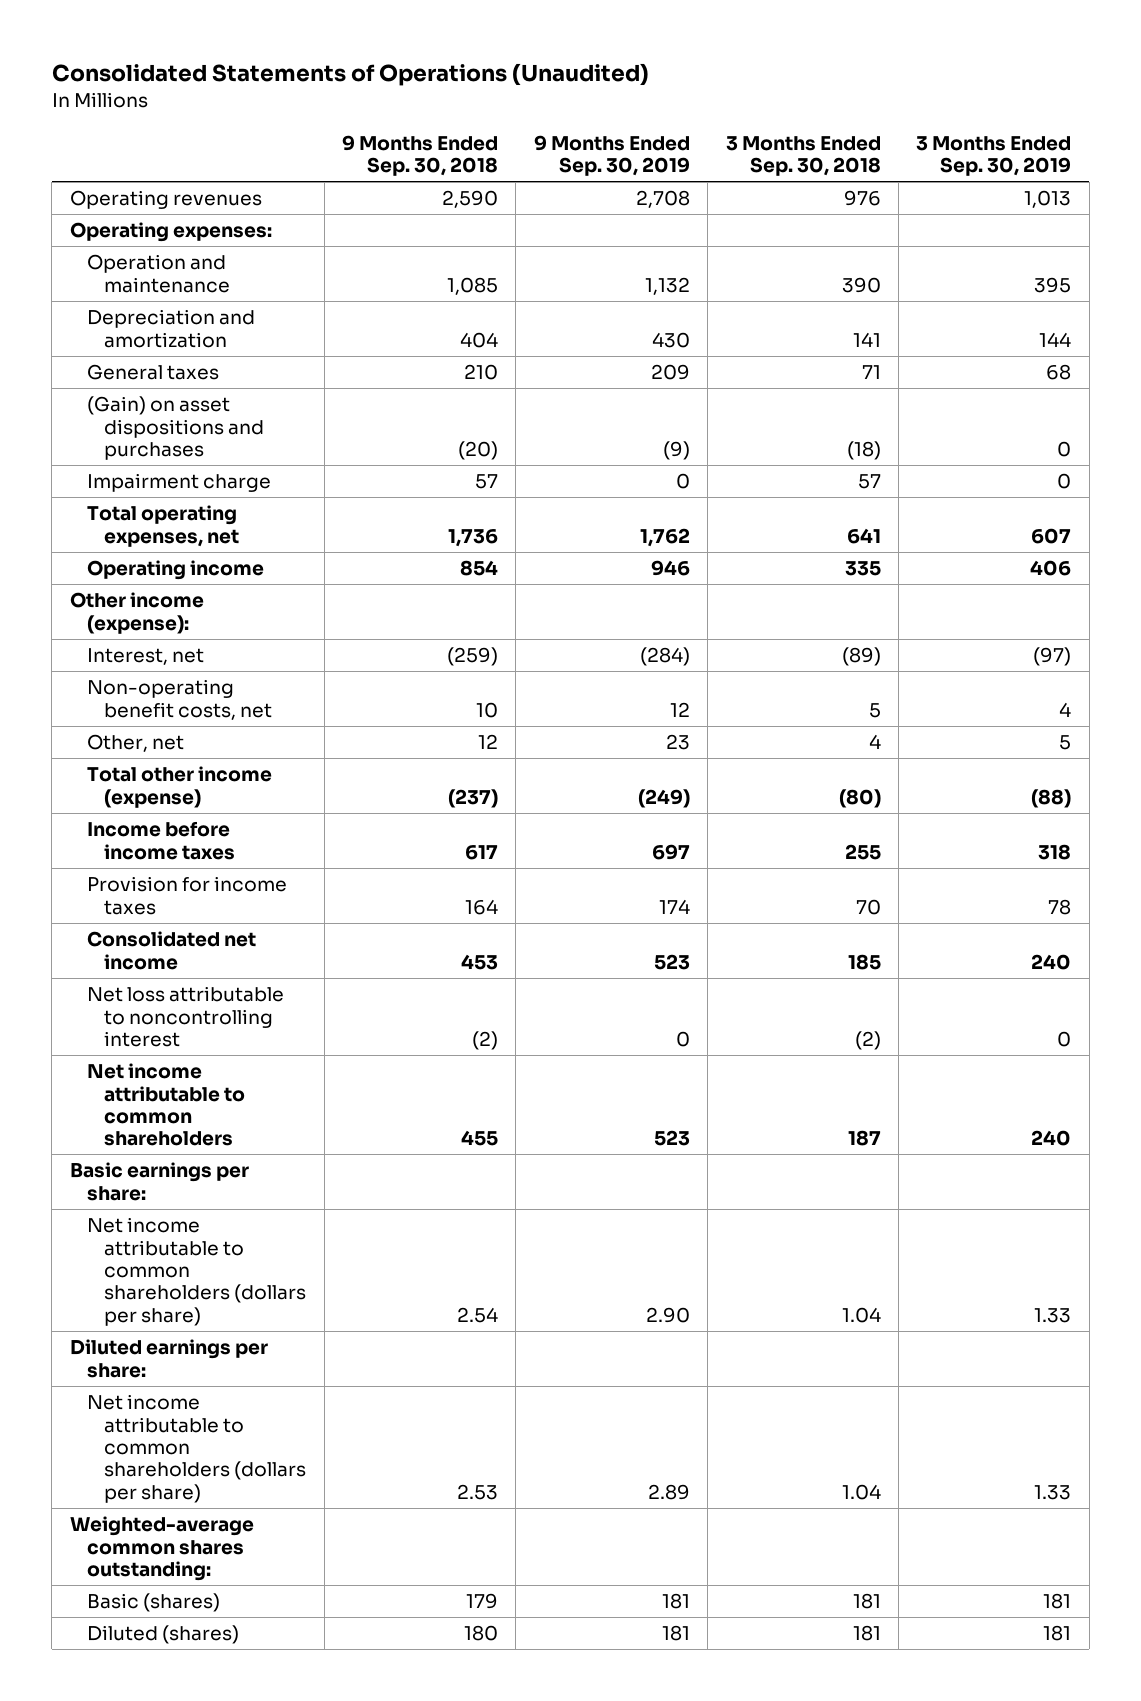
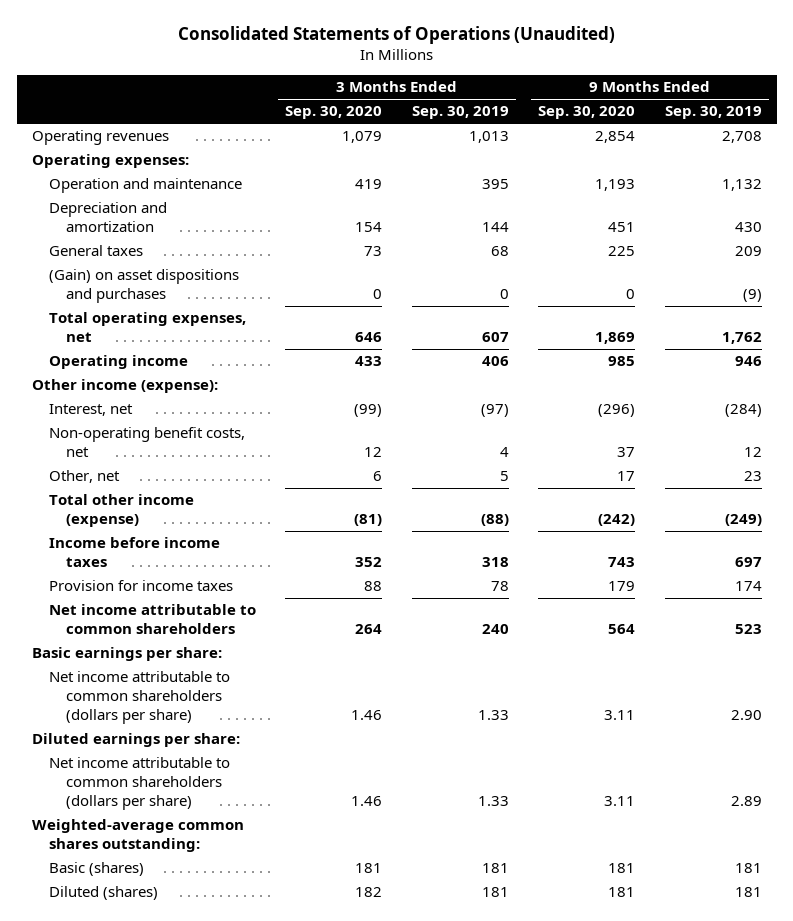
- | 9 Months Ended Sep. 30, 2018 | 9 Months Ended Sep. 30, 2019 | 3 Months Ended Sep. 30, 2018 | 3 Months Ended Sep. 30, 2019
+ | 3 Months Ended Sep. 30, 2020 | 3 Months Ended Sep. 30, 2019 | 9 Months Ended Sep. 30, 2020 | 9 Months Ended Sep. 30, 2019
- Impairment charge | 57 | 0 | 57 | 0
- Consolidated net income | 453 | 523 | 185 | 240
- Net loss attributable to noncontrolling interest | (2) | 0 | (2) | 0

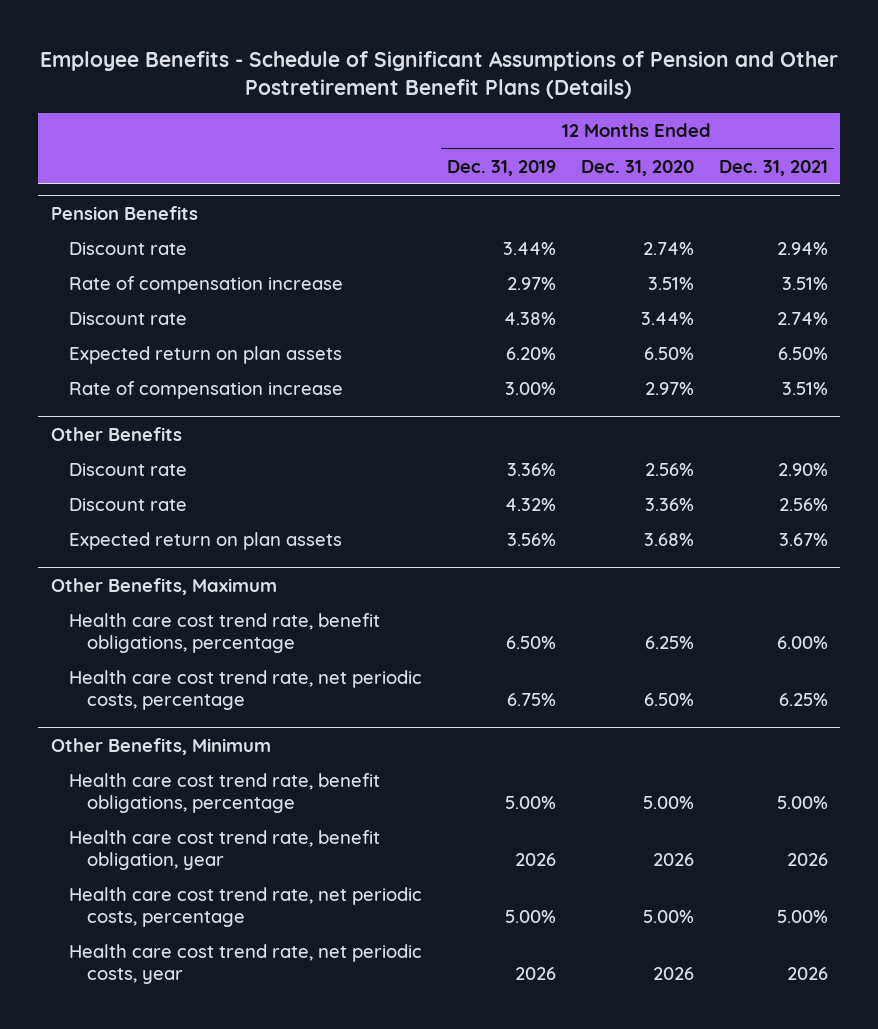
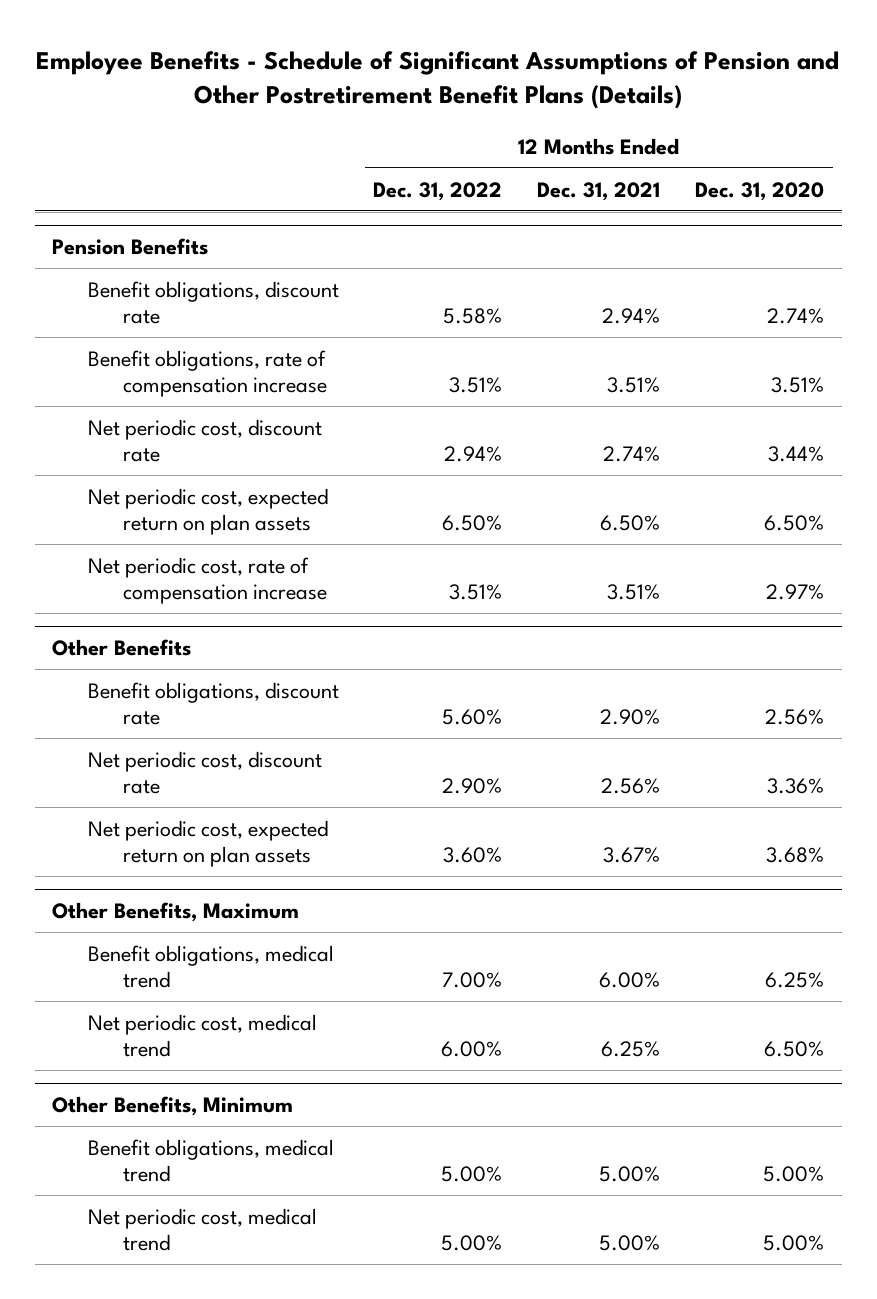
- | 12 Months Ended Dec. 31, 2019 | 12 Months Ended Dec. 31, 2020 | 12 Months Ended Dec. 31, 2021
+ | 12 Months Ended Dec. 31, 2022 | 12 Months Ended Dec. 31, 2021 | 12 Months Ended Dec. 31, 2020
@ Pension Benefits
- Discount rate | 3.44% | 2.74% | 2.94%
- Rate of compensation increase | 2.97% | 3.51% | 3.51%
- Discount rate | 4.38% | 3.44% | 2.74%
- Expected return on plan assets | 6.20% | 6.50% | 6.50%
- Rate of compensation increase | 3.00% | 2.97% | 3.51%
+ Benefit obligations, discount rate | 5.58% | 2.94% | 2.74%
+ Benefit obligations, rate of compensation increase | 3.51% | 3.51% | 3.51%
+ Net periodic cost, discount rate | 2.94% | 2.74% | 3.44%
+ Net periodic cost, expected return on plan assets | 6.50% | 6.50% | 6.50%
+ Net periodic cost, rate of compensation increase | 3.51% | 3.51% | 2.97%
@ Other Benefits
- Discount rate | 3.36% | 2.56% | 2.90%
- Discount rate | 4.32% | 3.36% | 2.56%
- Expected return on plan assets | 3.56% | 3.68% | 3.67%
+ Benefit obligations, discount rate | 5.60% | 2.90% | 2.56%
+ Net periodic cost, discount rate | 2.90% | 2.56% | 3.36%
+ Net periodic cost, expected return on plan assets | 3.60% | 3.67% | 3.68%
@ Other Benefits, Maximum
- Health care cost trend rate, benefit obligations, percentage | 6.50% | 6.25% | 6.00%
- Health care cost trend rate, net periodic costs, percentage | 6.75% | 6.50% | 6.25%
+ Benefit obligations, medical trend | 7.00% | 6.00% | 6.25%
+ Net periodic cost, medical trend | 6.00% | 6.25% | 6.50%
@ Other Benefits, Minimum
- Health care cost trend rate, benefit obligations, percentage | 5.00% | 5.00% | 5.00%
- Health care cost trend rate, benefit obligation, year | 2026 | 2026 | 2026
- Health care cost trend rate, net periodic costs, percentage | 5.00% | 5.00% | 5.00%
- Health care cost trend rate, net periodic costs, year | 2026 | 2026 | 2026
+ Benefit obligations, medical trend | 5.00% | 5.00% | 5.00%
+ Net periodic cost, medical trend | 5.00% | 5.00% | 5.00%

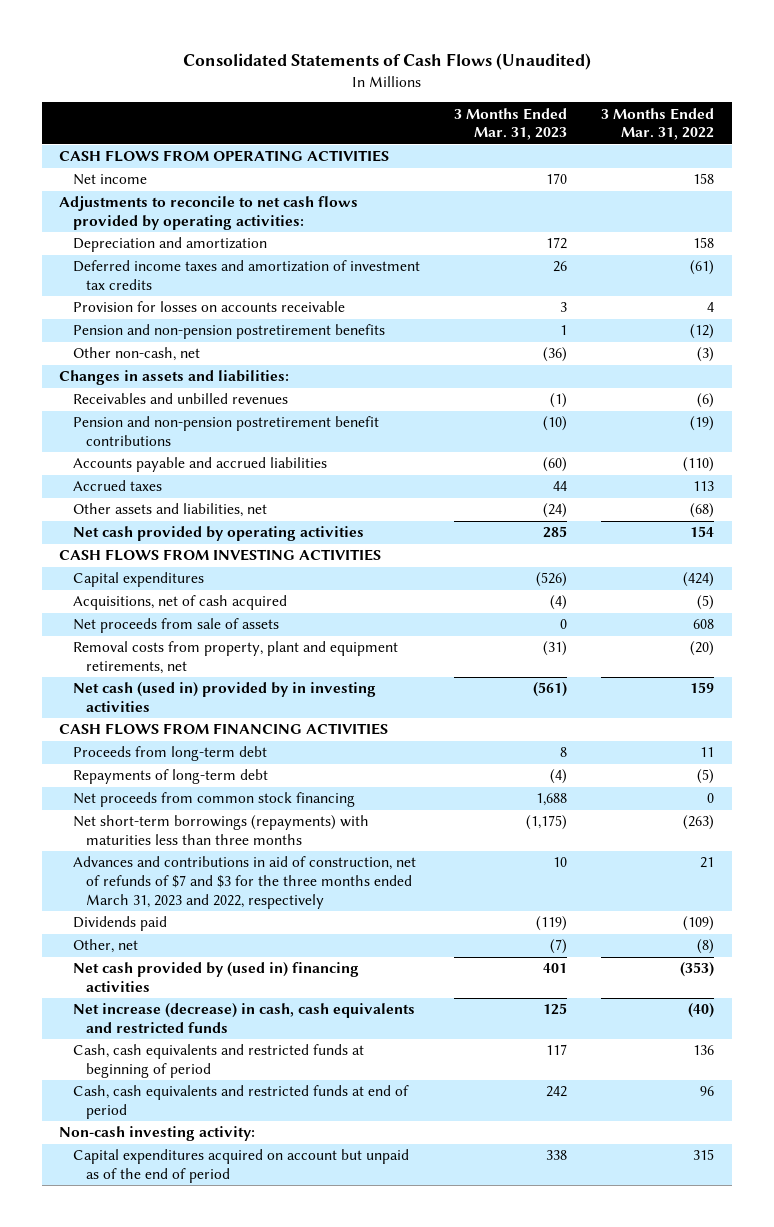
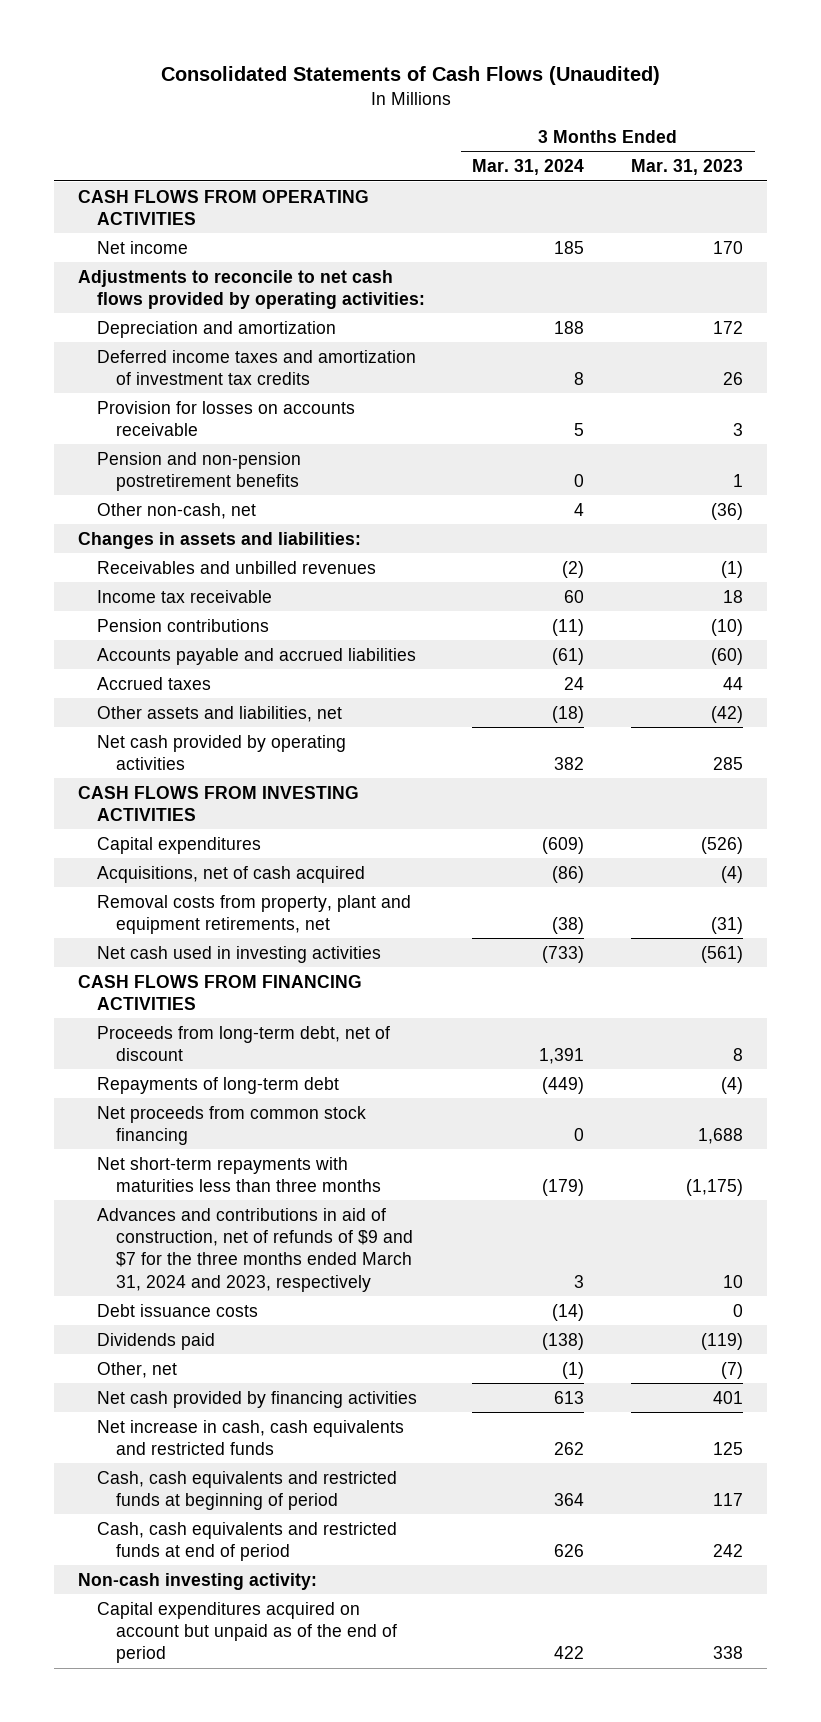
- | 3 Months Ended Mar. 31, 2023 | 3 Months Ended Mar. 31, 2022
+ | 3 Months Ended Mar. 31, 2024 | 3 Months Ended Mar. 31, 2023
- Pension and non-pension postretirement benefit contributions | (10) | (19)
+ Income tax receivable | 60 | 18
+ Pension contributions | (11) | (10)
- Other assets and liabilities, net | (24) | (68)
+ Other assets and liabilities, net | (18) | (42)
- Net proceeds from sale of assets | 0 | 608
- Net cash (used in) provided by in investing activities | (561) | 159
+ Net cash used in investing activities | (733) | (561)
- Proceeds from long-term debt | 8 | 11
+ Proceeds from long-term debt, net of discount | 1,391 | 8
- Net short-term borrowings (repayments) with maturities less than three months | (1,175) | (263)
- Advances and contributions in aid of construction, net of refunds of $7 and $3 for the three months ended March 31, 2023 and 2022, respectively | 10 | 21
+ Net short-term repayments with maturities less than three months | (179) | (1,175)
+ Advances and contributions in aid of construction, net of refunds of $9 and $7 for the three months ended March 31, 2024 and 2023, respectively | 3 | 10
+ Debt issuance costs | (14) | 0
- Net cash provided by (used in) financing activities | 401 | (353)
- Net increase (decrease) in cash, cash equivalents and restricted funds | 125 | (40)
+ Net cash provided by financing activities | 613 | 401
+ Net increase in cash, cash equivalents and restricted funds | 262 | 125

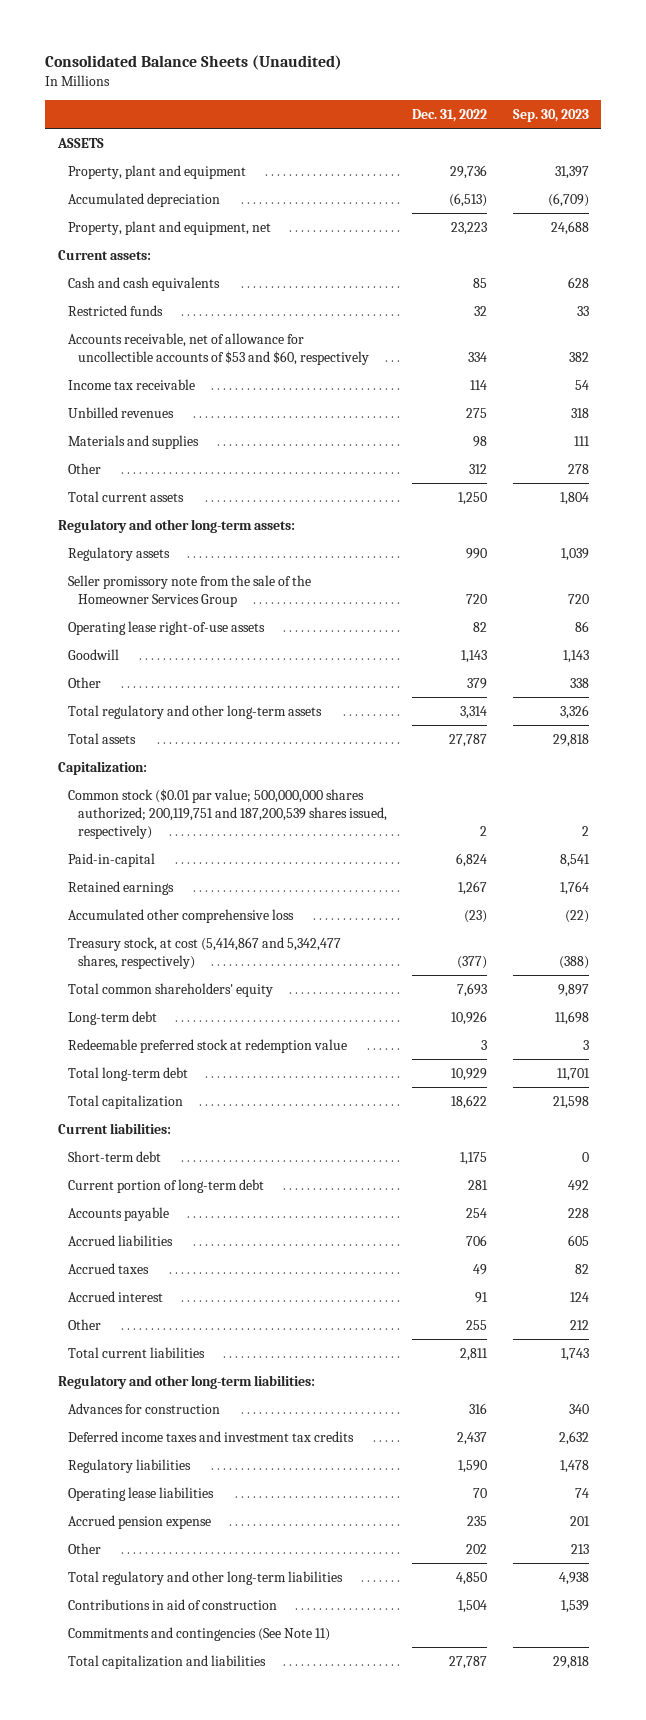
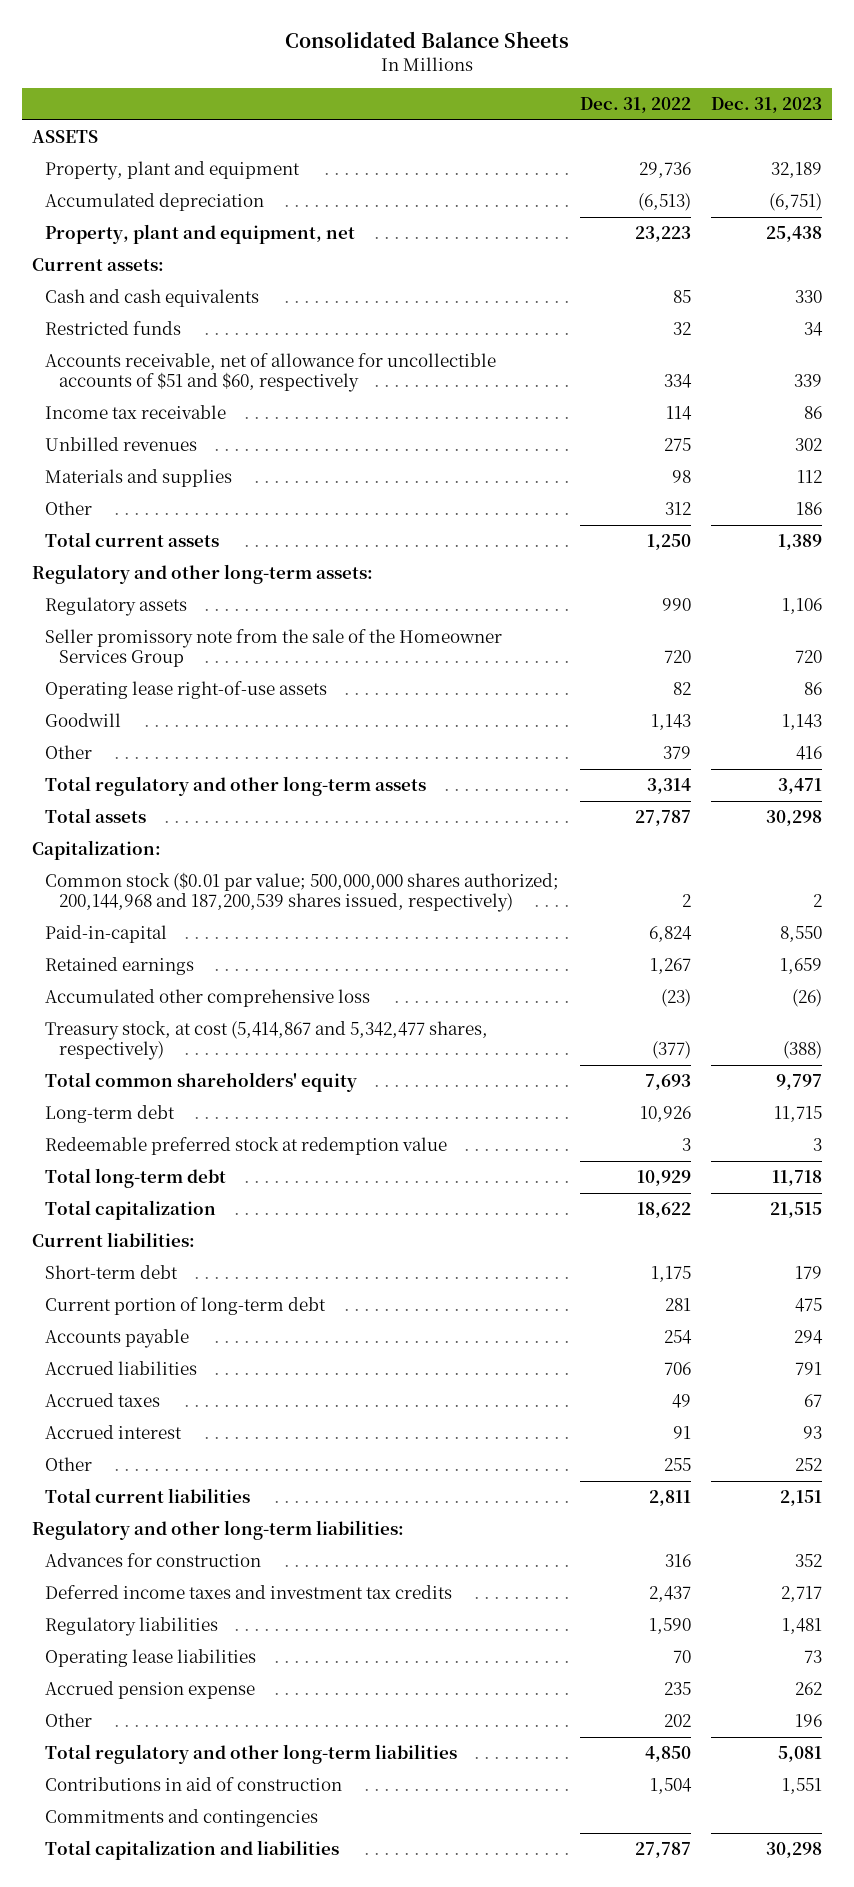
- Consolidated Balance Sheets (Unaudited)
+ Consolidated Balance Sheets
- | Dec. 31, 2022 | Sep. 30, 2023
+ | Dec. 31, 2022 | Dec. 31, 2023
- Accounts receivable, net of allowance for uncollectible accounts of $53 and $60, respectively | 334 | 382
+ Accounts receivable, net of allowance for uncollectible accounts of $51 and $60, respectively | 334 | 339
- Common stock ($0.01 par value; 500,000,000 shares authorized; 200,119,751 and 187,200,539 shares issued, respectively) | 2 | 2
+ Common stock ($0.01 par value; 500,000,000 shares authorized; 200,144,968 and 187,200,539 shares issued, respectively) | 2 | 2
- Commitments and contingencies (See Note 11)
+ Commitments and contingencies

